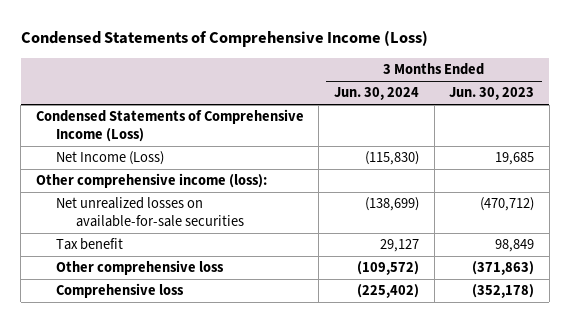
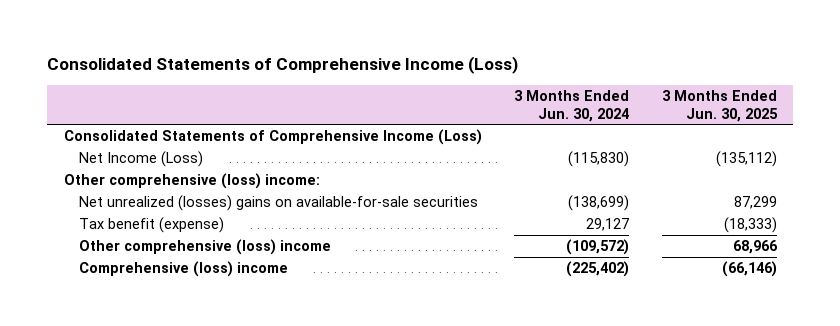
- Condensed Statements of Comprehensive Income (Loss)
+ Consolidated Statements of Comprehensive Income (Loss)
- | 3 Months Ended Jun. 30, 2024 | 3 Months Ended Jun. 30, 2023
+ | 3 Months Ended Jun. 30, 2024 | 3 Months Ended Jun. 30, 2025
- Condensed Statements of Comprehensive Income (Loss)
+ Consolidated Statements of Comprehensive Income (Loss)
- Other comprehensive income (loss):
- Net unrealized losses on available-for-sale securities | (138,699) | (470,712)
- Tax benefit | 29,127 | 98,849
- Other comprehensive loss | (109,572) | (371,863)
- Comprehensive loss | (225,402) | (352,178)
+ Other comprehensive (loss) income:
+ Net unrealized (losses) gains on available-for-sale securities | (138,699) | 87,299
+ Tax benefit (expense) | 29,127 | (18,333)
+ Other comprehensive (loss) income | (109,572) | 68,966
+ Comprehensive (loss) income | (225,402) | (66,146)

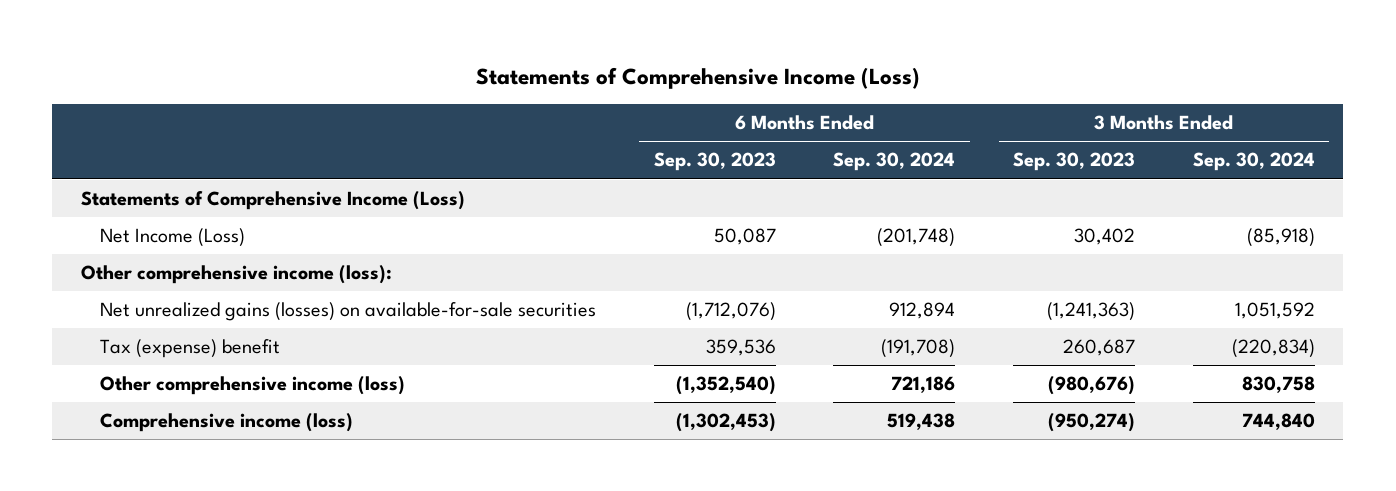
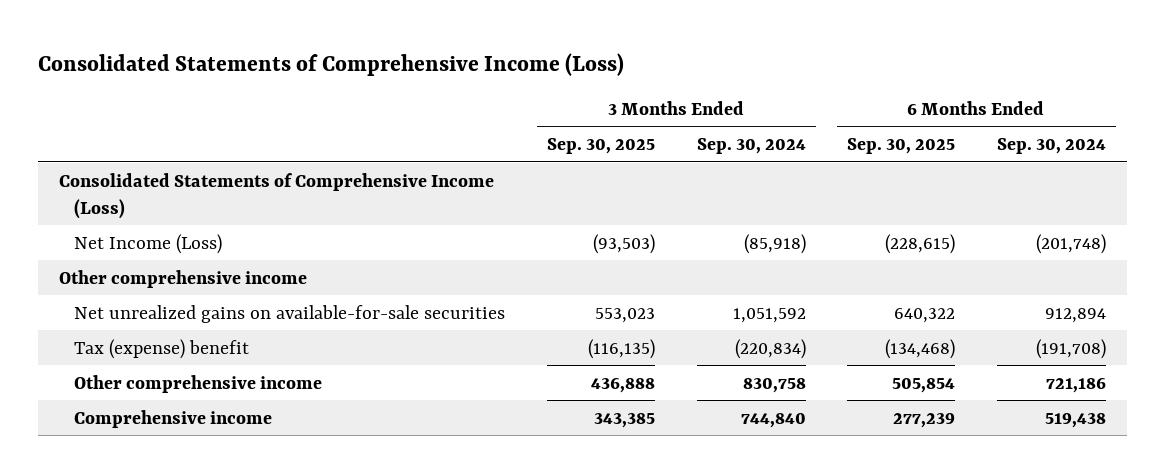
- Statements of Comprehensive Income (Loss)
+ Consolidated Statements of Comprehensive Income (Loss)
- | 6 Months Ended Sep. 30, 2023 | 6 Months Ended Sep. 30, 2024 | 3 Months Ended Sep. 30, 2023 | 3 Months Ended Sep. 30, 2024
+ | 3 Months Ended Sep. 30, 2025 | 3 Months Ended Sep. 30, 2024 | 6 Months Ended Sep. 30, 2025 | 6 Months Ended Sep. 30, 2024
- Statements of Comprehensive Income (Loss)
+ Consolidated Statements of Comprehensive Income (Loss)
- Other comprehensive income (loss):
- Net unrealized gains (losses) on available-for-sale securities | (1,712,076) | 912,894 | (1,241,363) | 1,051,592
+ Other comprehensive income
+ Net unrealized gains on available-for-sale securities | 553,023 | 1,051,592 | 640,322 | 912,894
- Other comprehensive income (loss) | (1,352,540) | 721,186 | (980,676) | 830,758
- Comprehensive income (loss) | (1,302,453) | 519,438 | (950,274) | 744,840
+ Other comprehensive income | 436,888 | 830,758 | 505,854 | 721,186
+ Comprehensive income | 343,385 | 744,840 | 277,239 | 519,438

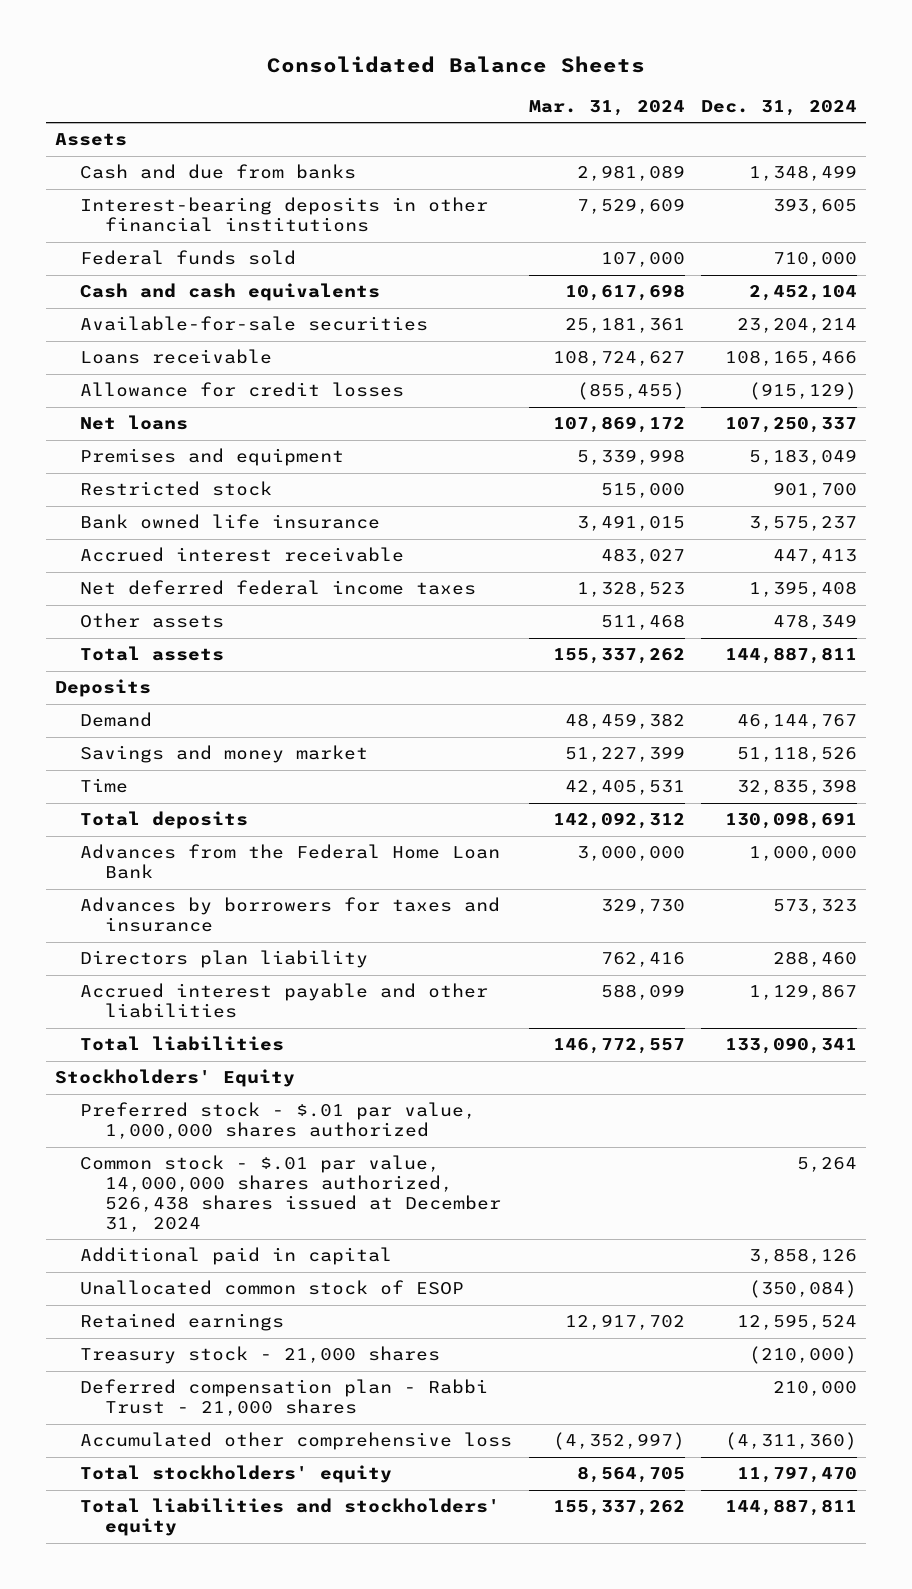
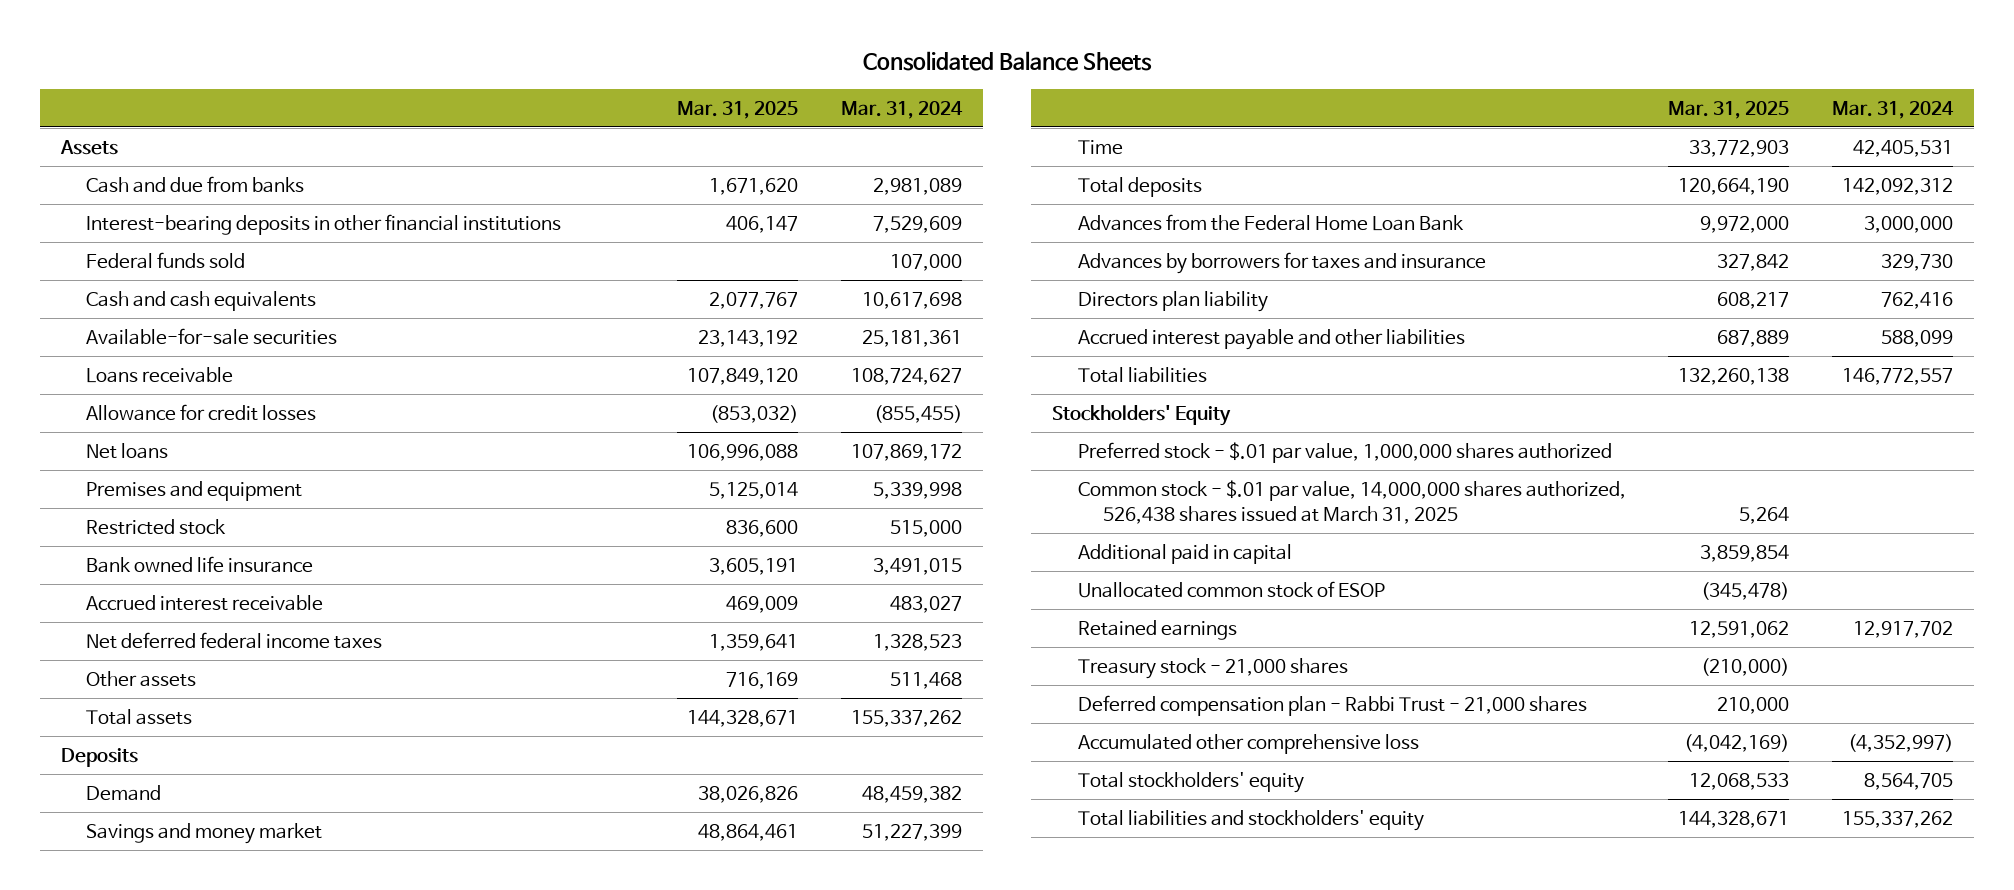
- | Mar. 31, 2024 | Dec. 31, 2024
+ | Mar. 31, 2025 | Mar. 31, 2024
- Common stock - $.01 par value, 14,000,000 shares authorized, 526,438 shares issued at December 31, 2024 | | 5,264
+ Common stock - $.01 par value, 14,000,000 shares authorized, 526,438 shares issued at March 31, 2025 | 5,264 |

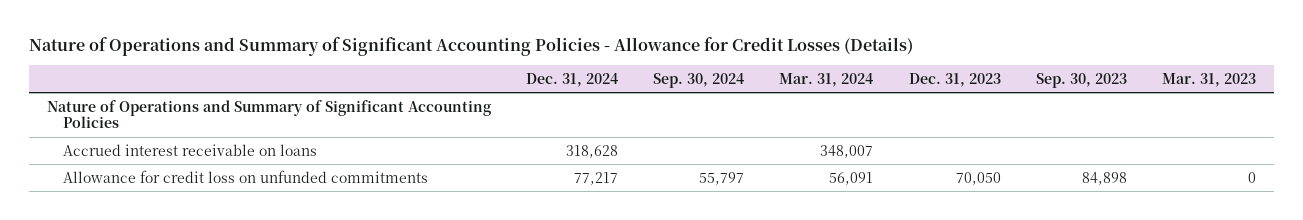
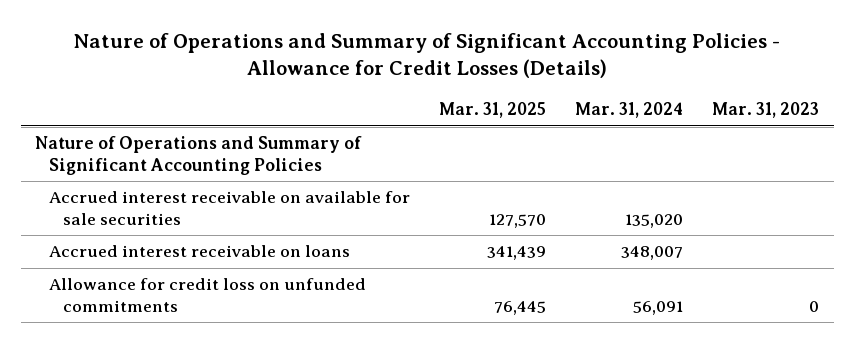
- | Dec. 31, 2024 | Sep. 30, 2024 | Mar. 31, 2024 | Dec. 31, 2023 | Sep. 30, 2023 | Mar. 31, 2023
+ | Mar. 31, 2025 | Mar. 31, 2024 | Mar. 31, 2023
+ Accrued interest receivable on available for sale securities | 127,570 | 135,020 |

